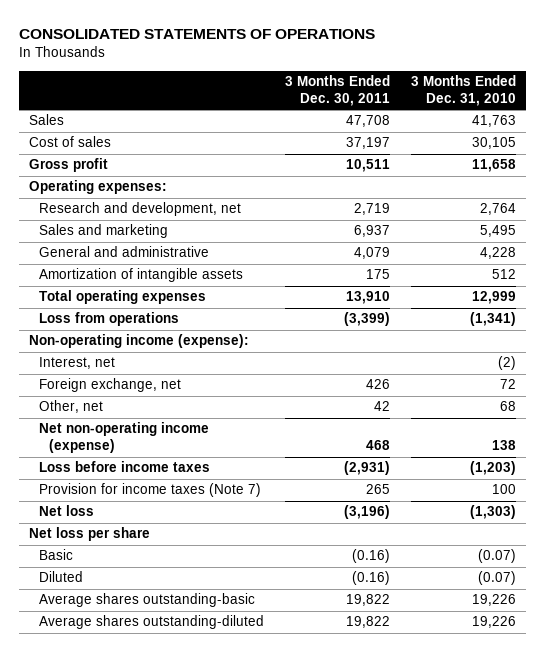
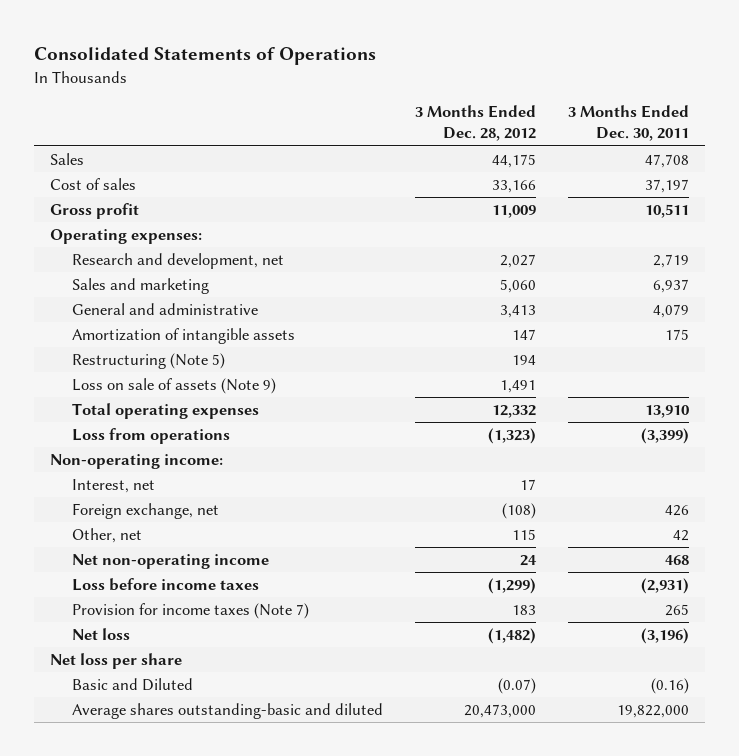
- CONSOLIDATED STATEMENTS OF OPERATIONS
+ Consolidated Statements of Operations
- | 3 Months Ended Dec. 30, 2011 | 3 Months Ended Dec. 31, 2010
+ | 3 Months Ended Dec. 28, 2012 | 3 Months Ended Dec. 30, 2011
+ Restructuring (Note 5) | 194 |
+ Loss on sale of assets (Note 9) | 1,491 |
- Non-operating income (expense):
+ Non-operating income:
- Net non-operating income (expense) | 468 | 138
+ Net non-operating income | 24 | 468
- Basic | (0.16) | (0.07)
- Diluted | (0.16) | (0.07)
- Average shares outstanding-basic | 19,822 | 19,226
- Average shares outstanding-diluted | 19,822 | 19,226
+ Basic and Diluted | (0.07) | (0.16)
+ Average shares outstanding-basic and diluted | 20,473,000 | 19,822,000

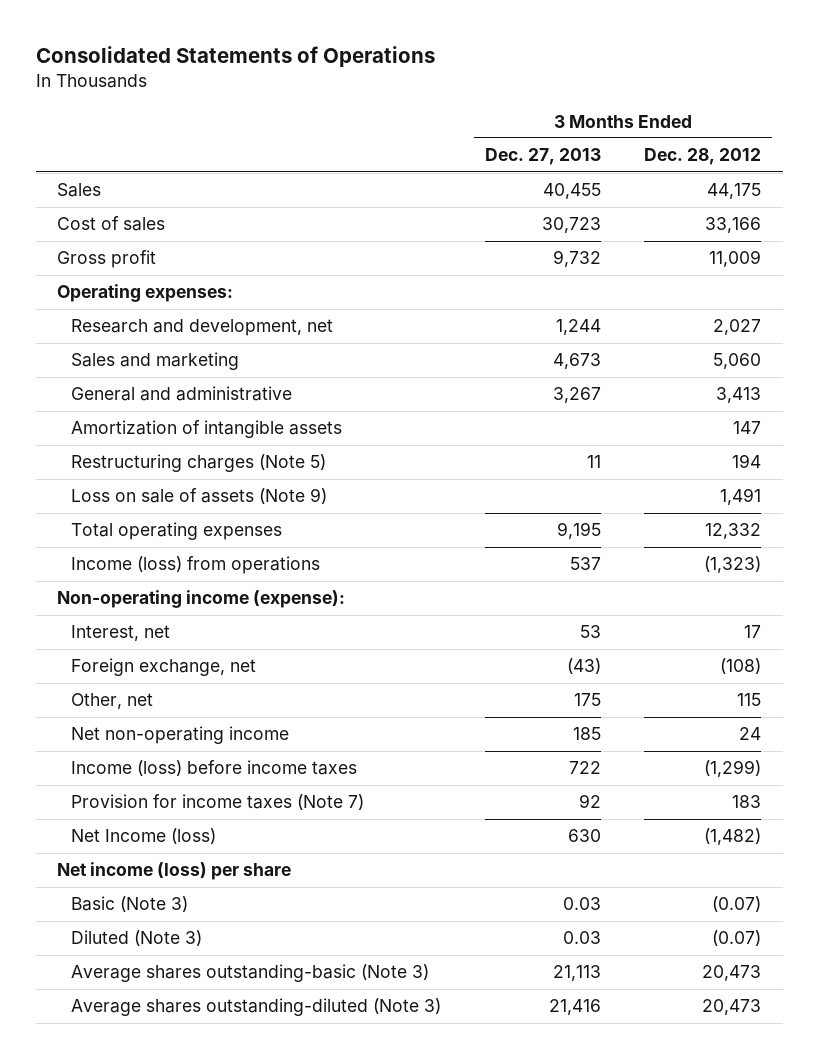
- | 3 Months Ended Dec. 28, 2012 | 3 Months Ended Dec. 30, 2011
+ | 3 Months Ended Dec. 27, 2013 | 3 Months Ended Dec. 28, 2012
- Restructuring (Note 5) | 194 |
+ Restructuring charges (Note 5) | 11 | 194
- Loss from operations | (1,323) | (3,399)
- Non-operating income:
+ Income (loss) from operations | 537 | (1,323)
+ Non-operating income (expense):
- Loss before income taxes | (1,299) | (2,931)
+ Income (loss) before income taxes | 722 | (1,299)
- Net loss | (1,482) | (3,196)
- Net loss per share
- Basic and Diluted | (0.07) | (0.16)
- Average shares outstanding-basic and diluted | 20,473,000 | 19,822,000
+ Net Income (loss) | 630 | (1,482)
+ Net income (loss) per share
+ Basic (Note 3) | 0.03 | (0.07)
+ Diluted (Note 3) | 0.03 | (0.07)
+ Average shares outstanding-basic (Note 3) | 21,113 | 20,473
+ Average shares outstanding-diluted (Note 3) | 21,416 | 20,473

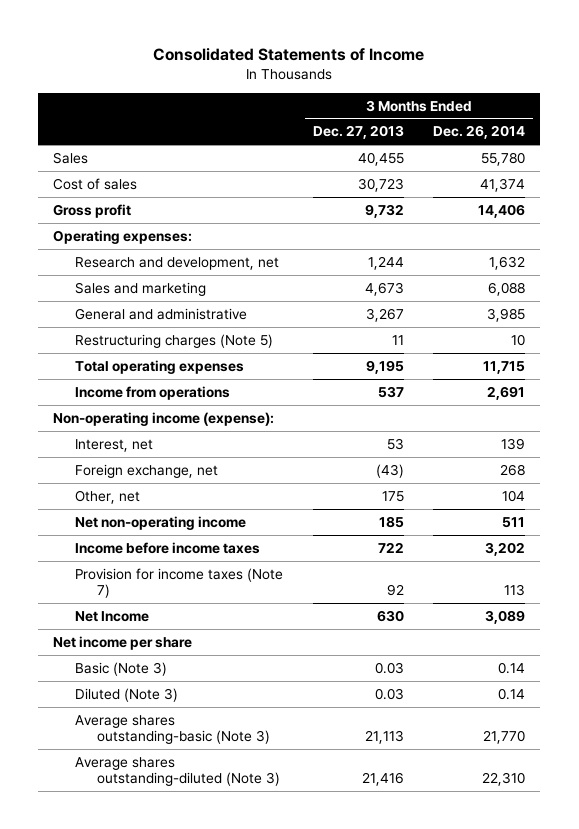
- Consolidated Statements of Operations
+ Consolidated Statements of Income
- | 3 Months Ended Dec. 27, 2013 | 3 Months Ended Dec. 28, 2012
+ | 3 Months Ended Dec. 27, 2013 | 3 Months Ended Dec. 26, 2014
- Amortization of intangible assets | | 147
- Loss on sale of assets (Note 9) | | 1,491
- Income (loss) from operations | 537 | (1,323)
+ Income from operations | 537 | 2,691
- Income (loss) before income taxes | 722 | (1,299)
+ Income before income taxes | 722 | 3,202
- Net Income (loss) | 630 | (1,482)
- Net income (loss) per share
+ Net Income | 630 | 3,089
+ Net income per share

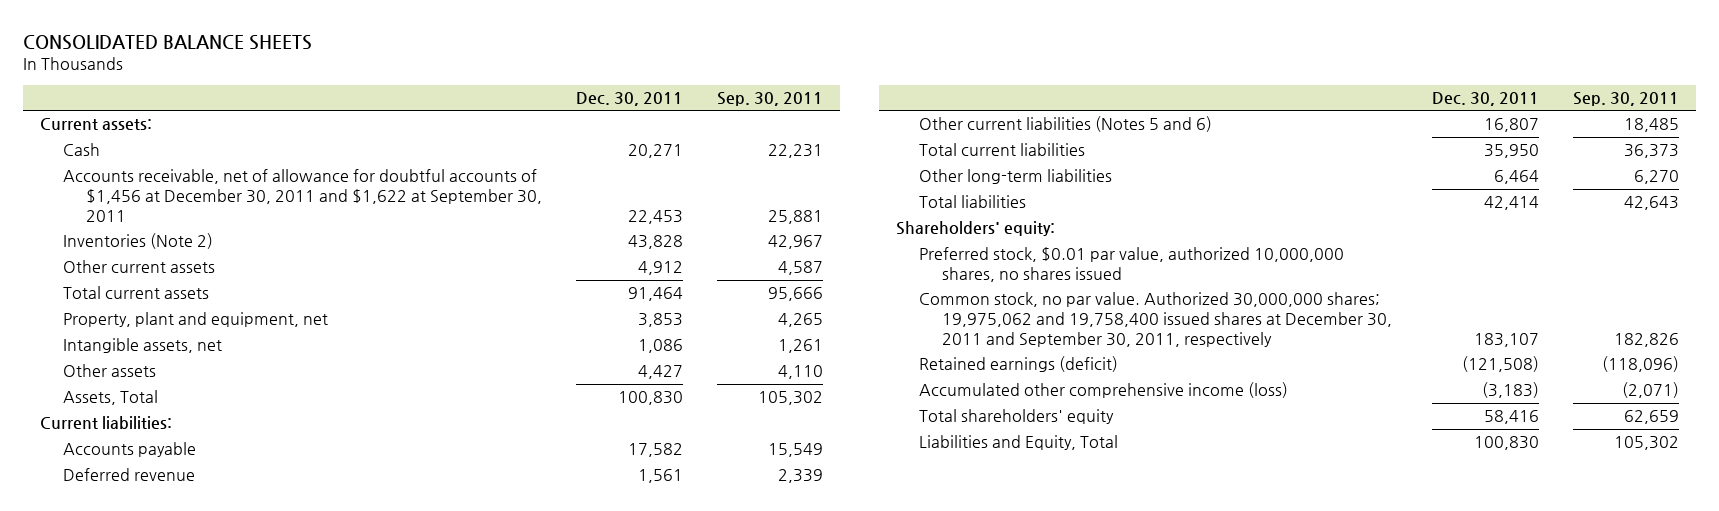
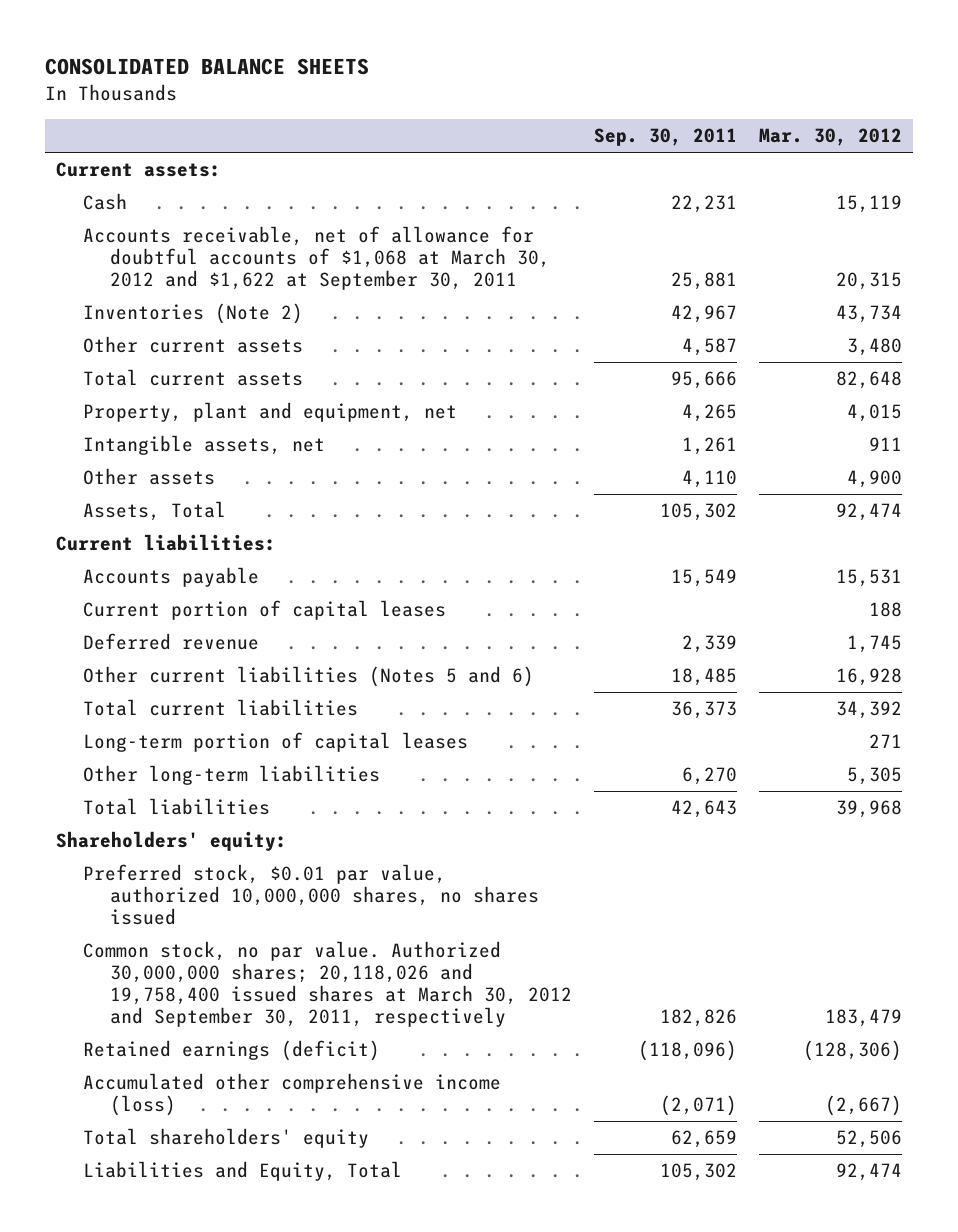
- | Dec. 30, 2011 | Sep. 30, 2011
+ | Sep. 30, 2011 | Mar. 30, 2012
- Accounts receivable, net of allowance for doubtful accounts of $1,456 at December 30, 2011 and $1,622 at September 30, 2011 | 22,453 | 25,881
+ Accounts receivable, net of allowance for doubtful accounts of $1,068 at March 30, 2012 and $1,622 at September 30, 2011 | 25,881 | 20,315
+ Current portion of capital leases | | 188
+ Long-term portion of capital leases | | 271
- Common stock, no par value. Authorized 30,000,000 shares; 19,975,062 and 19,758,400 issued shares at December 30, 2011 and September 30, 2011, respectively | 183,107 | 182,826
+ Common stock, no par value. Authorized 30,000,000 shares; 20,118,026 and 19,758,400 issued shares at March 30, 2012 and September 30, 2011, respectively | 182,826 | 183,479

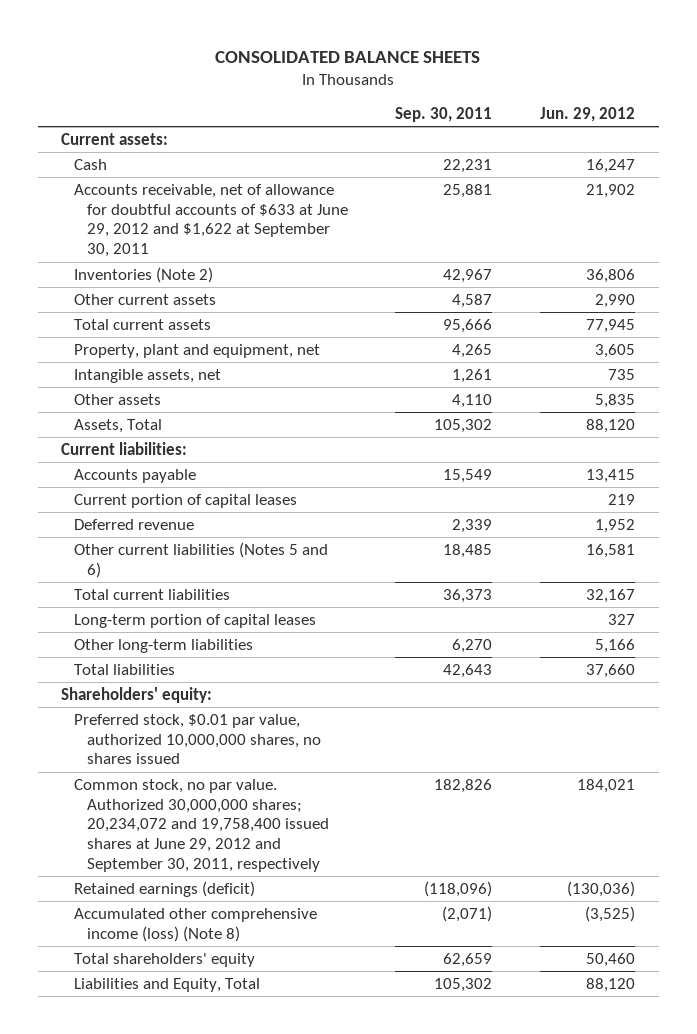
- | Sep. 30, 2011 | Mar. 30, 2012
+ | Sep. 30, 2011 | Jun. 29, 2012
- Accounts receivable, net of allowance for doubtful accounts of $1,068 at March 30, 2012 and $1,622 at September 30, 2011 | 25,881 | 20,315
+ Accounts receivable, net of allowance for doubtful accounts of $633 at June 29, 2012 and $1,622 at September 30, 2011 | 25,881 | 21,902
- Common stock, no par value. Authorized 30,000,000 shares; 20,118,026 and 19,758,400 issued shares at March 30, 2012 and September 30, 2011, respectively | 182,826 | 183,479
+ Common stock, no par value. Authorized 30,000,000 shares; 20,234,072 and 19,758,400 issued shares at June 29, 2012 and September 30, 2011, respectively | 182,826 | 184,021
- Accumulated other comprehensive income (loss) | (2,071) | (2,667)
+ Accumulated other comprehensive income (loss) (Note 8) | (2,071) | (3,525)

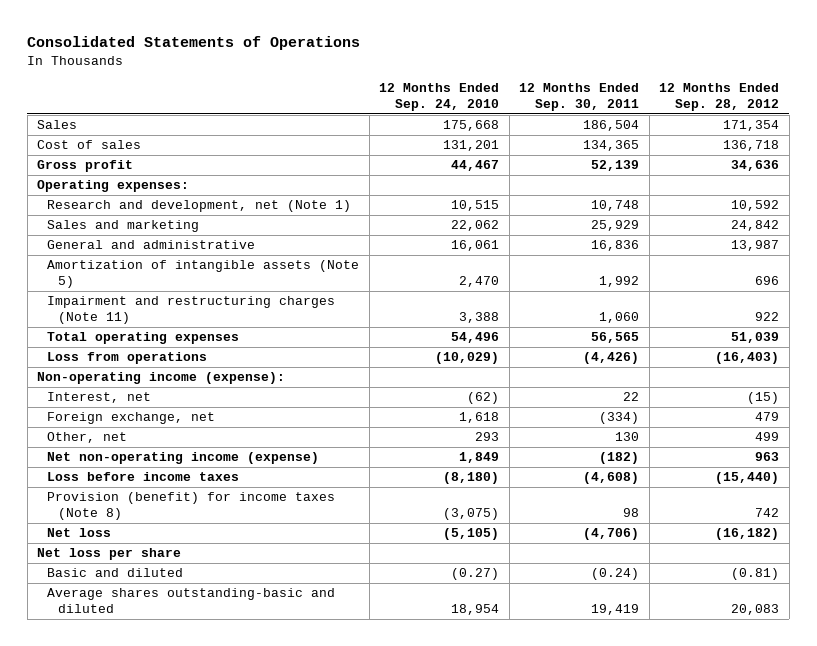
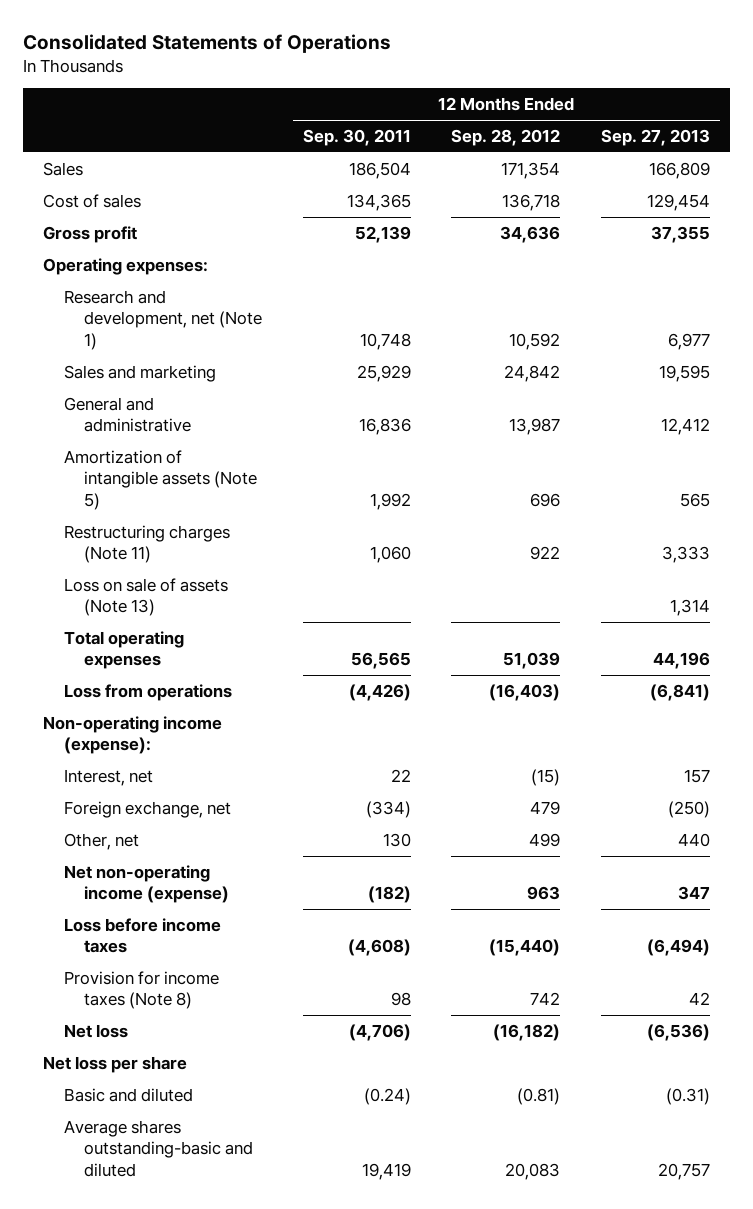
- | 12 Months Ended Sep. 24, 2010 | 12 Months Ended Sep. 30, 2011 | 12 Months Ended Sep. 28, 2012
+ | 12 Months Ended Sep. 30, 2011 | 12 Months Ended Sep. 28, 2012 | 12 Months Ended Sep. 27, 2013
- Impairment and restructuring charges (Note 11) | 3,388 | 1,060 | 922
+ Restructuring charges (Note 11) | 1,060 | 922 | 3,333
+ Loss on sale of assets (Note 13) | | | 1,314
- Provision (benefit) for income taxes (Note 8) | (3,075) | 98 | 742
+ Provision for income taxes (Note 8) | 98 | 742 | 42

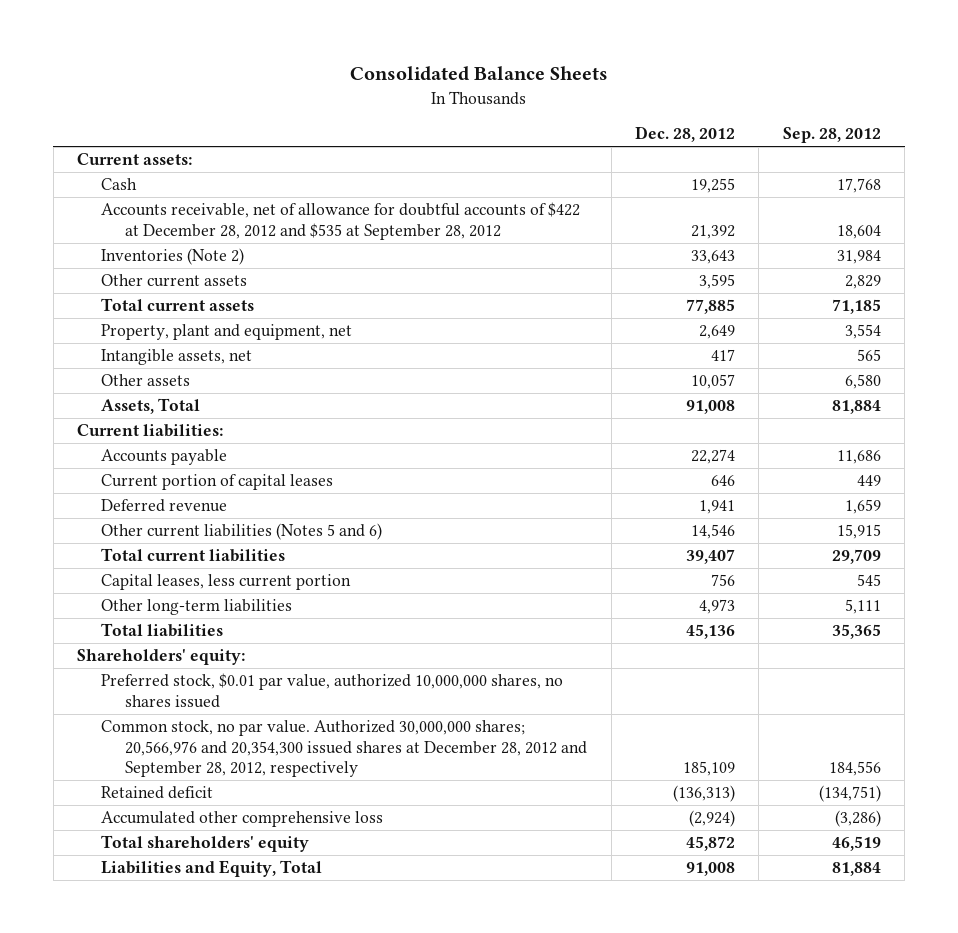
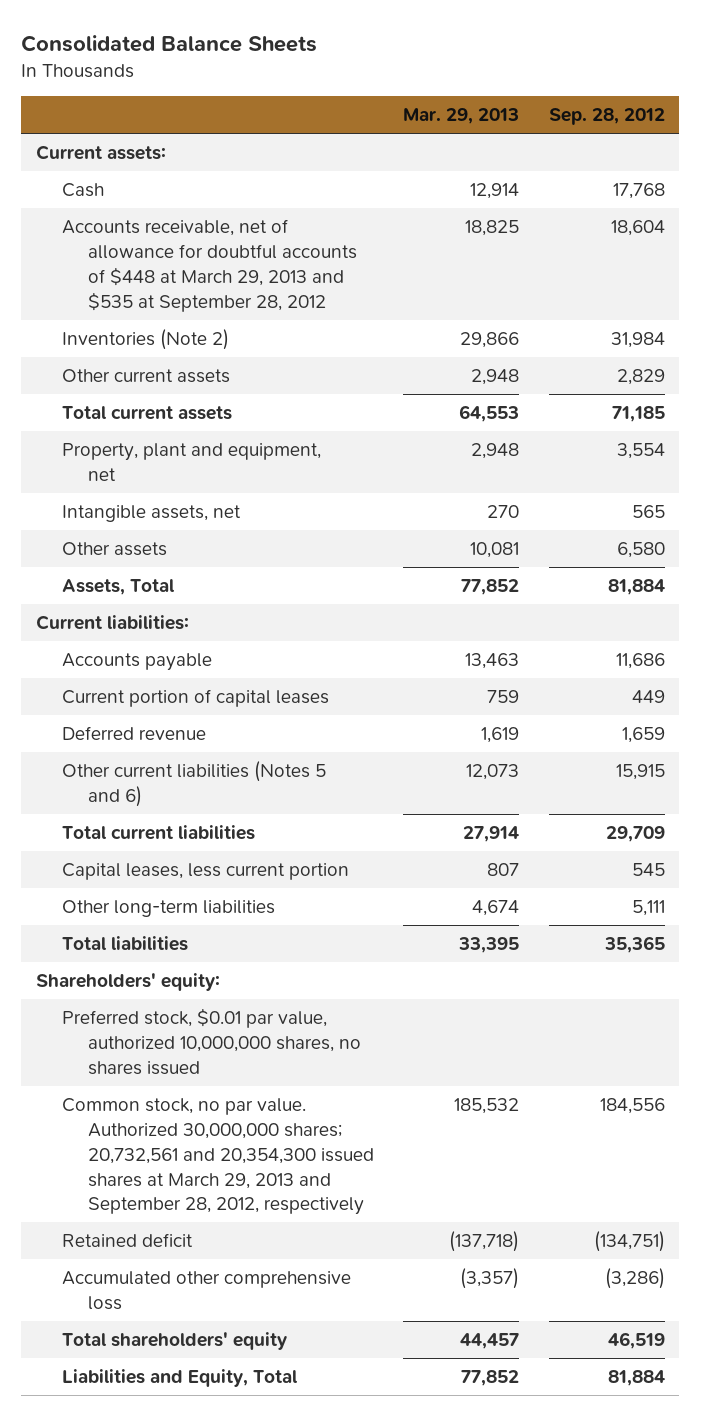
- | Dec. 28, 2012 | Sep. 28, 2012
+ | Mar. 29, 2013 | Sep. 28, 2012
- Accounts receivable, net of allowance for doubtful accounts of $422 at December 28, 2012 and $535 at September 28, 2012 | 21,392 | 18,604
+ Accounts receivable, net of allowance for doubtful accounts of $448 at March 29, 2013 and $535 at September 28, 2012 | 18,825 | 18,604
- Common stock, no par value. Authorized 30,000,000 shares; 20,566,976 and 20,354,300 issued shares at December 28, 2012 and September 28, 2012, respectively | 185,109 | 184,556
+ Common stock, no par value. Authorized 30,000,000 shares; 20,732,561 and 20,354,300 issued shares at March 29, 2013 and September 28, 2012, respectively | 185,532 | 184,556

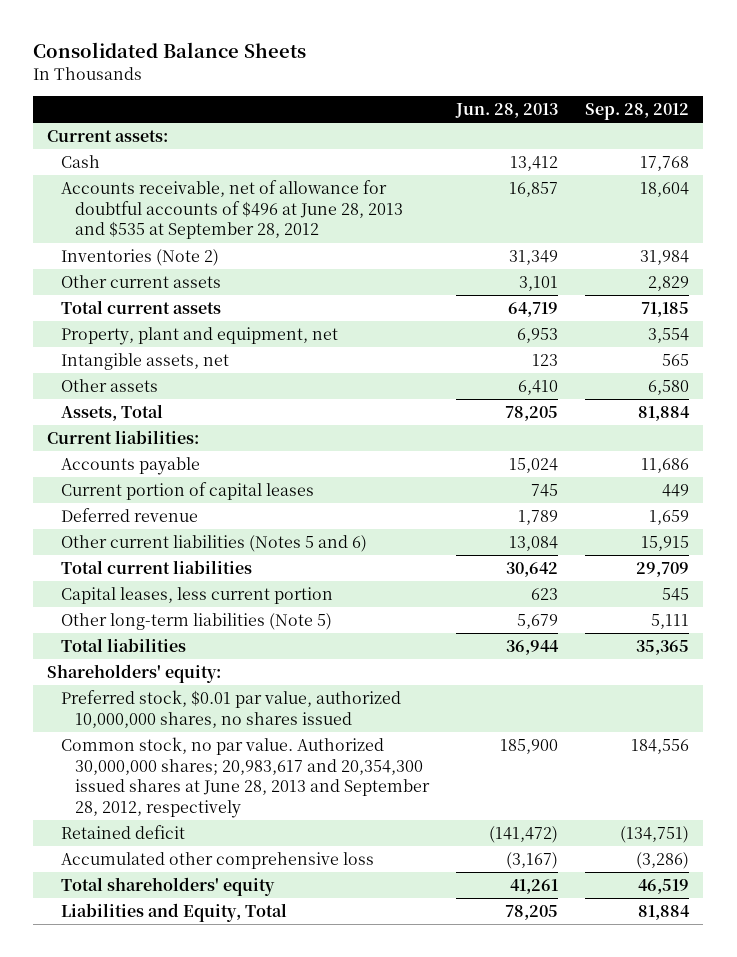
- | Mar. 29, 2013 | Sep. 28, 2012
+ | Jun. 28, 2013 | Sep. 28, 2012
- Accounts receivable, net of allowance for doubtful accounts of $448 at March 29, 2013 and $535 at September 28, 2012 | 18,825 | 18,604
+ Accounts receivable, net of allowance for doubtful accounts of $496 at June 28, 2013 and $535 at September 28, 2012 | 16,857 | 18,604
- Other long-term liabilities | 4,674 | 5,111
+ Other long-term liabilities (Note 5) | 5,679 | 5,111
- Common stock, no par value. Authorized 30,000,000 shares; 20,732,561 and 20,354,300 issued shares at March 29, 2013 and September 28, 2012, respectively | 185,532 | 184,556
+ Common stock, no par value. Authorized 30,000,000 shares; 20,983,617 and 20,354,300 issued shares at June 28, 2013 and September 28, 2012, respectively | 185,900 | 184,556

